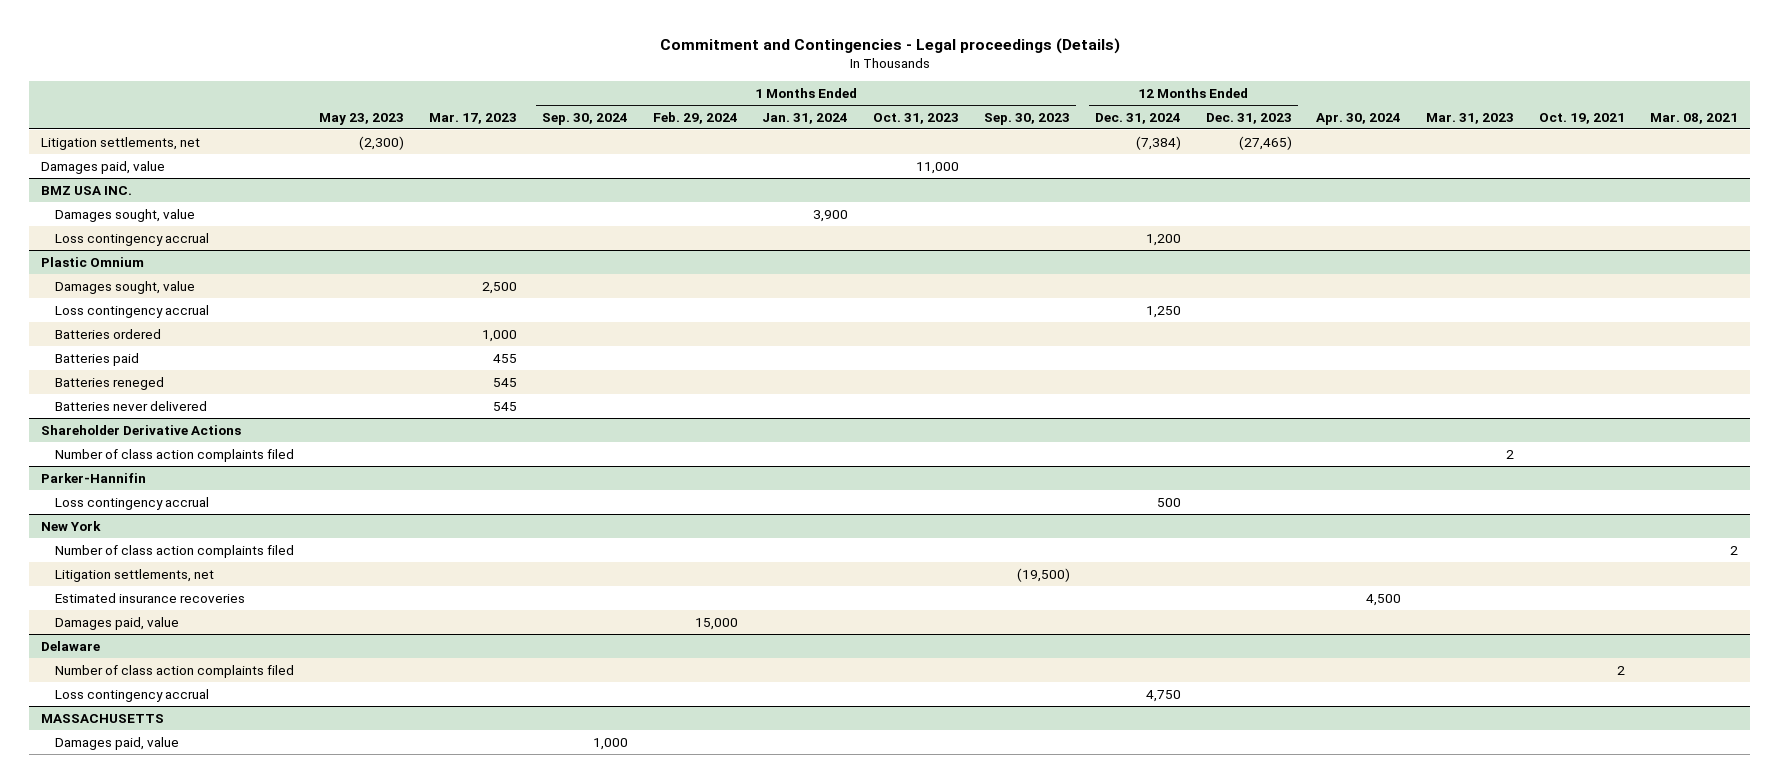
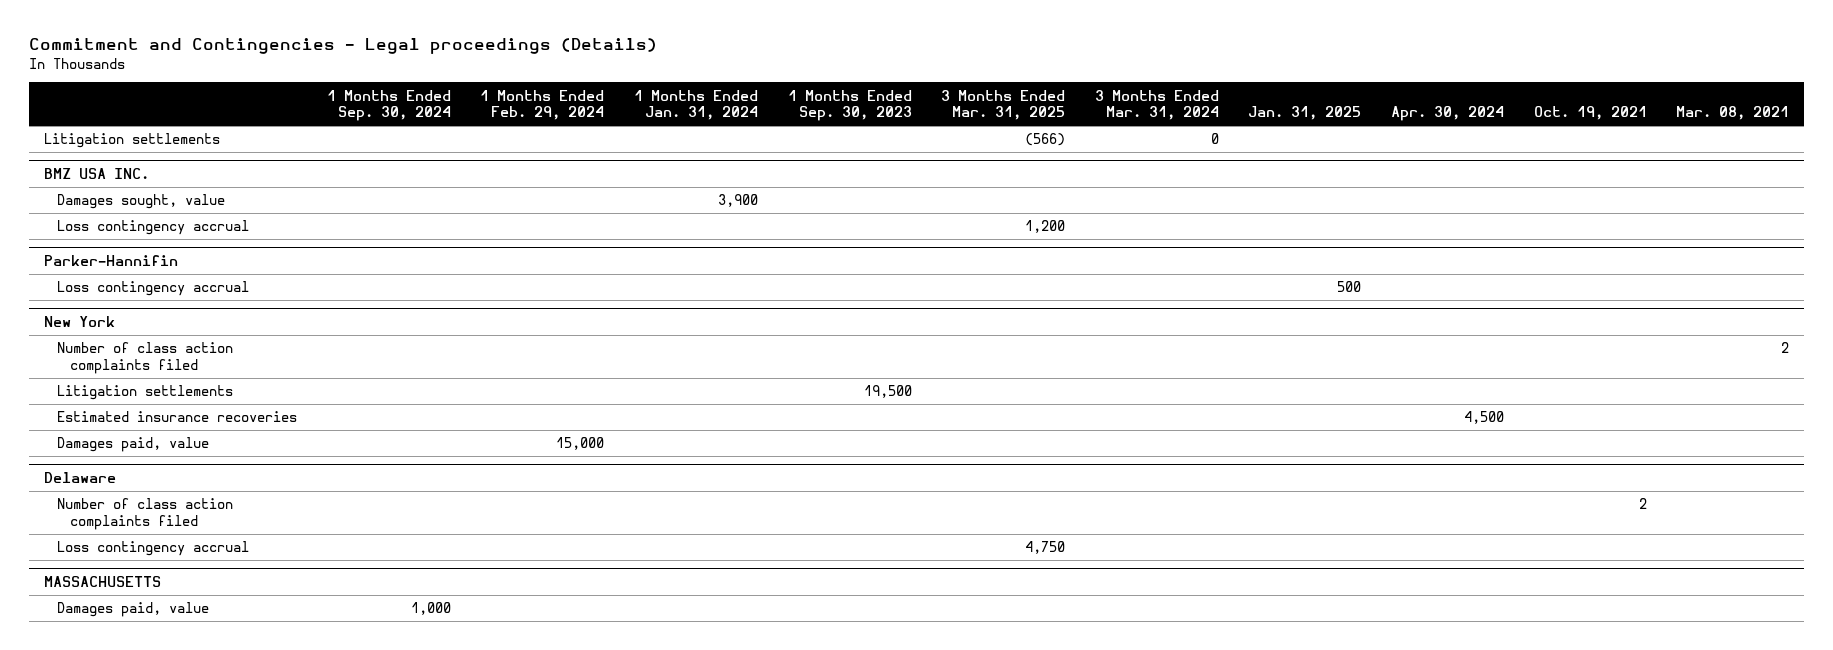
- | May 23, 2023 | Mar. 17, 2023 | 1 Months Ended Sep. 30, 2024 | 1 Months Ended Feb. 29, 2024 | 1 Months Ended Jan. 31, 2024 | 1 Months Ended Oct. 31, 2023 | 1 Months Ended Sep. 30, 2023 | 12 Months Ended Dec. 31, 2024 | 12 Months Ended Dec. 31, 2023 | Apr. 30, 2024 | Mar. 31, 2023 | Oct. 19, 2021 | Mar. 08, 2021
+ | 1 Months Ended Sep. 30, 2024 | 1 Months Ended Feb. 29, 2024 | 1 Months Ended Jan. 31, 2024 | 1 Months Ended Sep. 30, 2023 | 3 Months Ended Mar. 31, 2025 | 3 Months Ended Mar. 31, 2024 | Jan. 31, 2025 | Apr. 30, 2024 | Oct. 19, 2021 | Mar. 08, 2021
- Litigation settlements, net | (2,300) | | | | | | | (7,384) | (27,465) | | | |
- Damages paid, value | | | | | | 11,000 | | | | | | |
+ Litigation settlements | | | | | (566) | 0 | | | |
- Plastic Omnium
- Damages sought, value | | 2,500 | | | | | | | | | | |
- Loss contingency accrual | | | | | | | | 1,250 | | | | |
- Batteries ordered | | 1,000 | | | | | | | | | | |
- Batteries paid | | 455 | | | | | | | | | | |
- Batteries reneged | | 545 | | | | | | | | | | |
- Batteries never delivered | | 545 | | | | | | | | | | |
- Shareholder Derivative Actions
- Number of class action complaints filed | | | | | | | | | | | 2 | |
@ New York
- Litigation settlements, net | | | | | | | (19,500) | | | | | |
+ Litigation settlements | | | | 19,500 | | | | | |

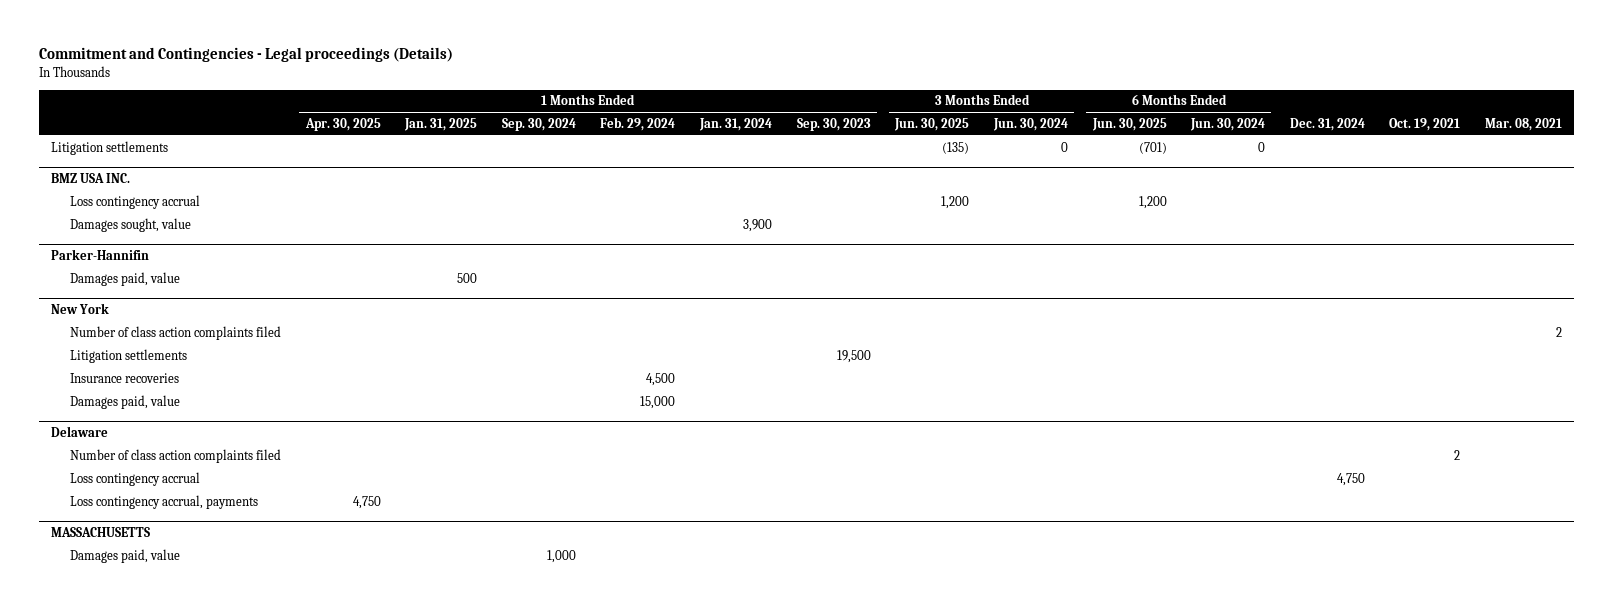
- | 1 Months Ended Sep. 30, 2024 | 1 Months Ended Feb. 29, 2024 | 1 Months Ended Jan. 31, 2024 | 1 Months Ended Sep. 30, 2023 | 3 Months Ended Mar. 31, 2025 | 3 Months Ended Mar. 31, 2024 | Jan. 31, 2025 | Apr. 30, 2024 | Oct. 19, 2021 | Mar. 08, 2021
+ | 1 Months Ended Apr. 30, 2025 | 1 Months Ended Jan. 31, 2025 | 1 Months Ended Sep. 30, 2024 | 1 Months Ended Feb. 29, 2024 | 1 Months Ended Jan. 31, 2024 | 1 Months Ended Sep. 30, 2023 | 3 Months Ended Jun. 30, 2025 | 3 Months Ended Jun. 30, 2024 | 6 Months Ended Jun. 30, 2025 | 6 Months Ended Jun. 30, 2024 | Dec. 31, 2024 | Oct. 19, 2021 | Mar. 08, 2021
@ BMZ USA INC.
moved down: Damages sought, value | | | | | 3,900 | | | | | | | |
@ Parker-Hannifin
- Loss contingency accrual | | | | | | | 500 | | |
+ Damages paid, value | | 500 | | | | | | | | | | |
@ New York
- Estimated insurance recoveries | | | | | | | | 4,500 | |
+ Insurance recoveries | | | | 4,500 | | | | | | | | |
@ Delaware
+ Loss contingency accrual, payments | 4,750 | | | | | | | | | | | |

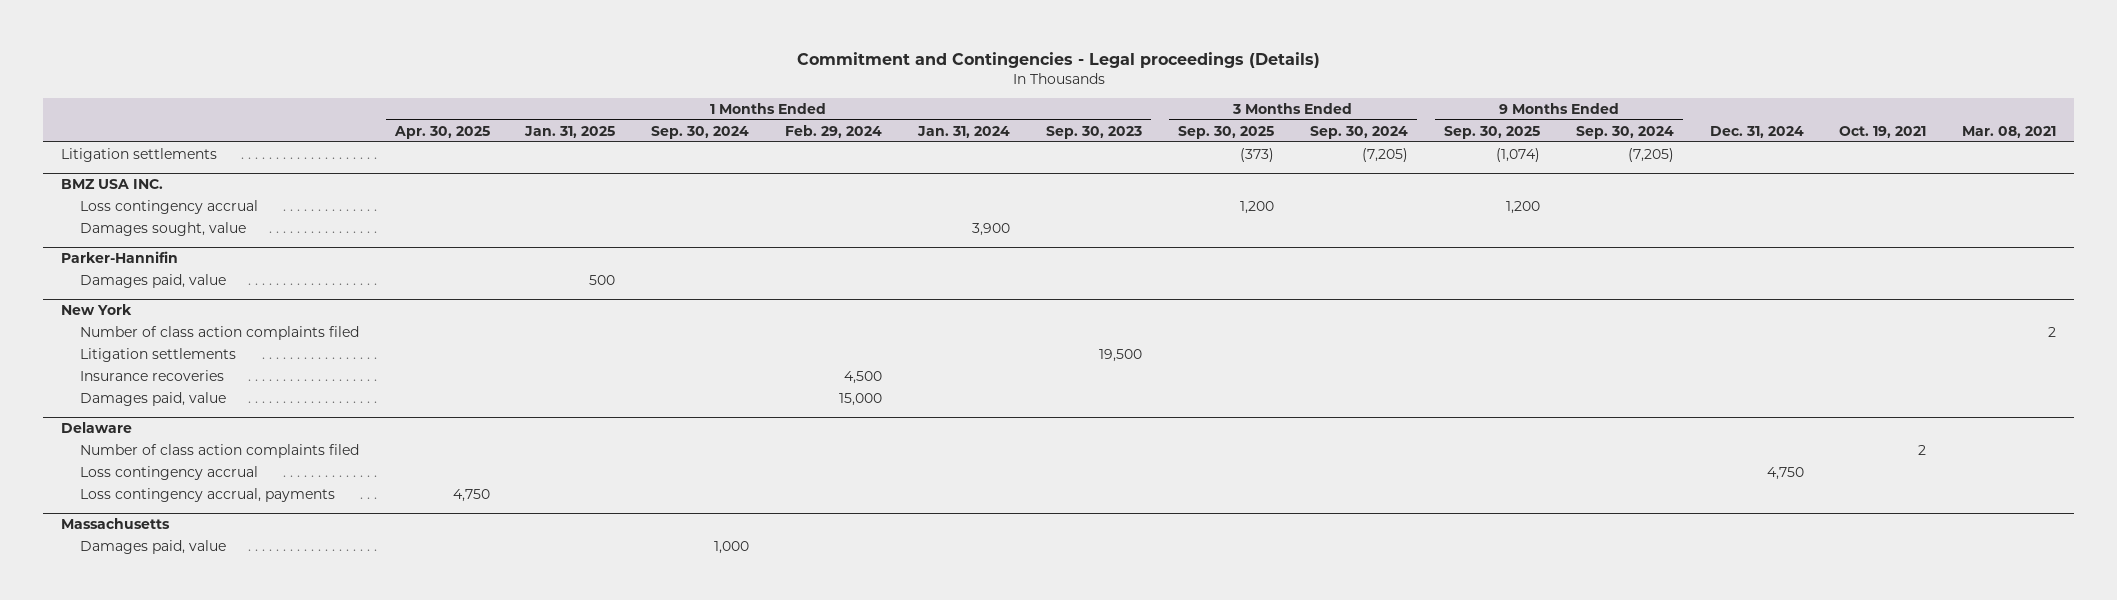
- | 1 Months Ended Apr. 30, 2025 | 1 Months Ended Jan. 31, 2025 | 1 Months Ended Sep. 30, 2024 | 1 Months Ended Feb. 29, 2024 | 1 Months Ended Jan. 31, 2024 | 1 Months Ended Sep. 30, 2023 | 3 Months Ended Jun. 30, 2025 | 3 Months Ended Jun. 30, 2024 | 6 Months Ended Jun. 30, 2025 | 6 Months Ended Jun. 30, 2024 | Dec. 31, 2024 | Oct. 19, 2021 | Mar. 08, 2021
+ | 1 Months Ended Apr. 30, 2025 | 1 Months Ended Jan. 31, 2025 | 1 Months Ended Sep. 30, 2024 | 1 Months Ended Feb. 29, 2024 | 1 Months Ended Jan. 31, 2024 | 1 Months Ended Sep. 30, 2023 | 3 Months Ended Sep. 30, 2025 | 3 Months Ended Sep. 30, 2024 | 9 Months Ended Sep. 30, 2025 | 9 Months Ended Sep. 30, 2024 | Dec. 31, 2024 | Oct. 19, 2021 | Mar. 08, 2021
- MASSACHUSETTS
+ Massachusetts

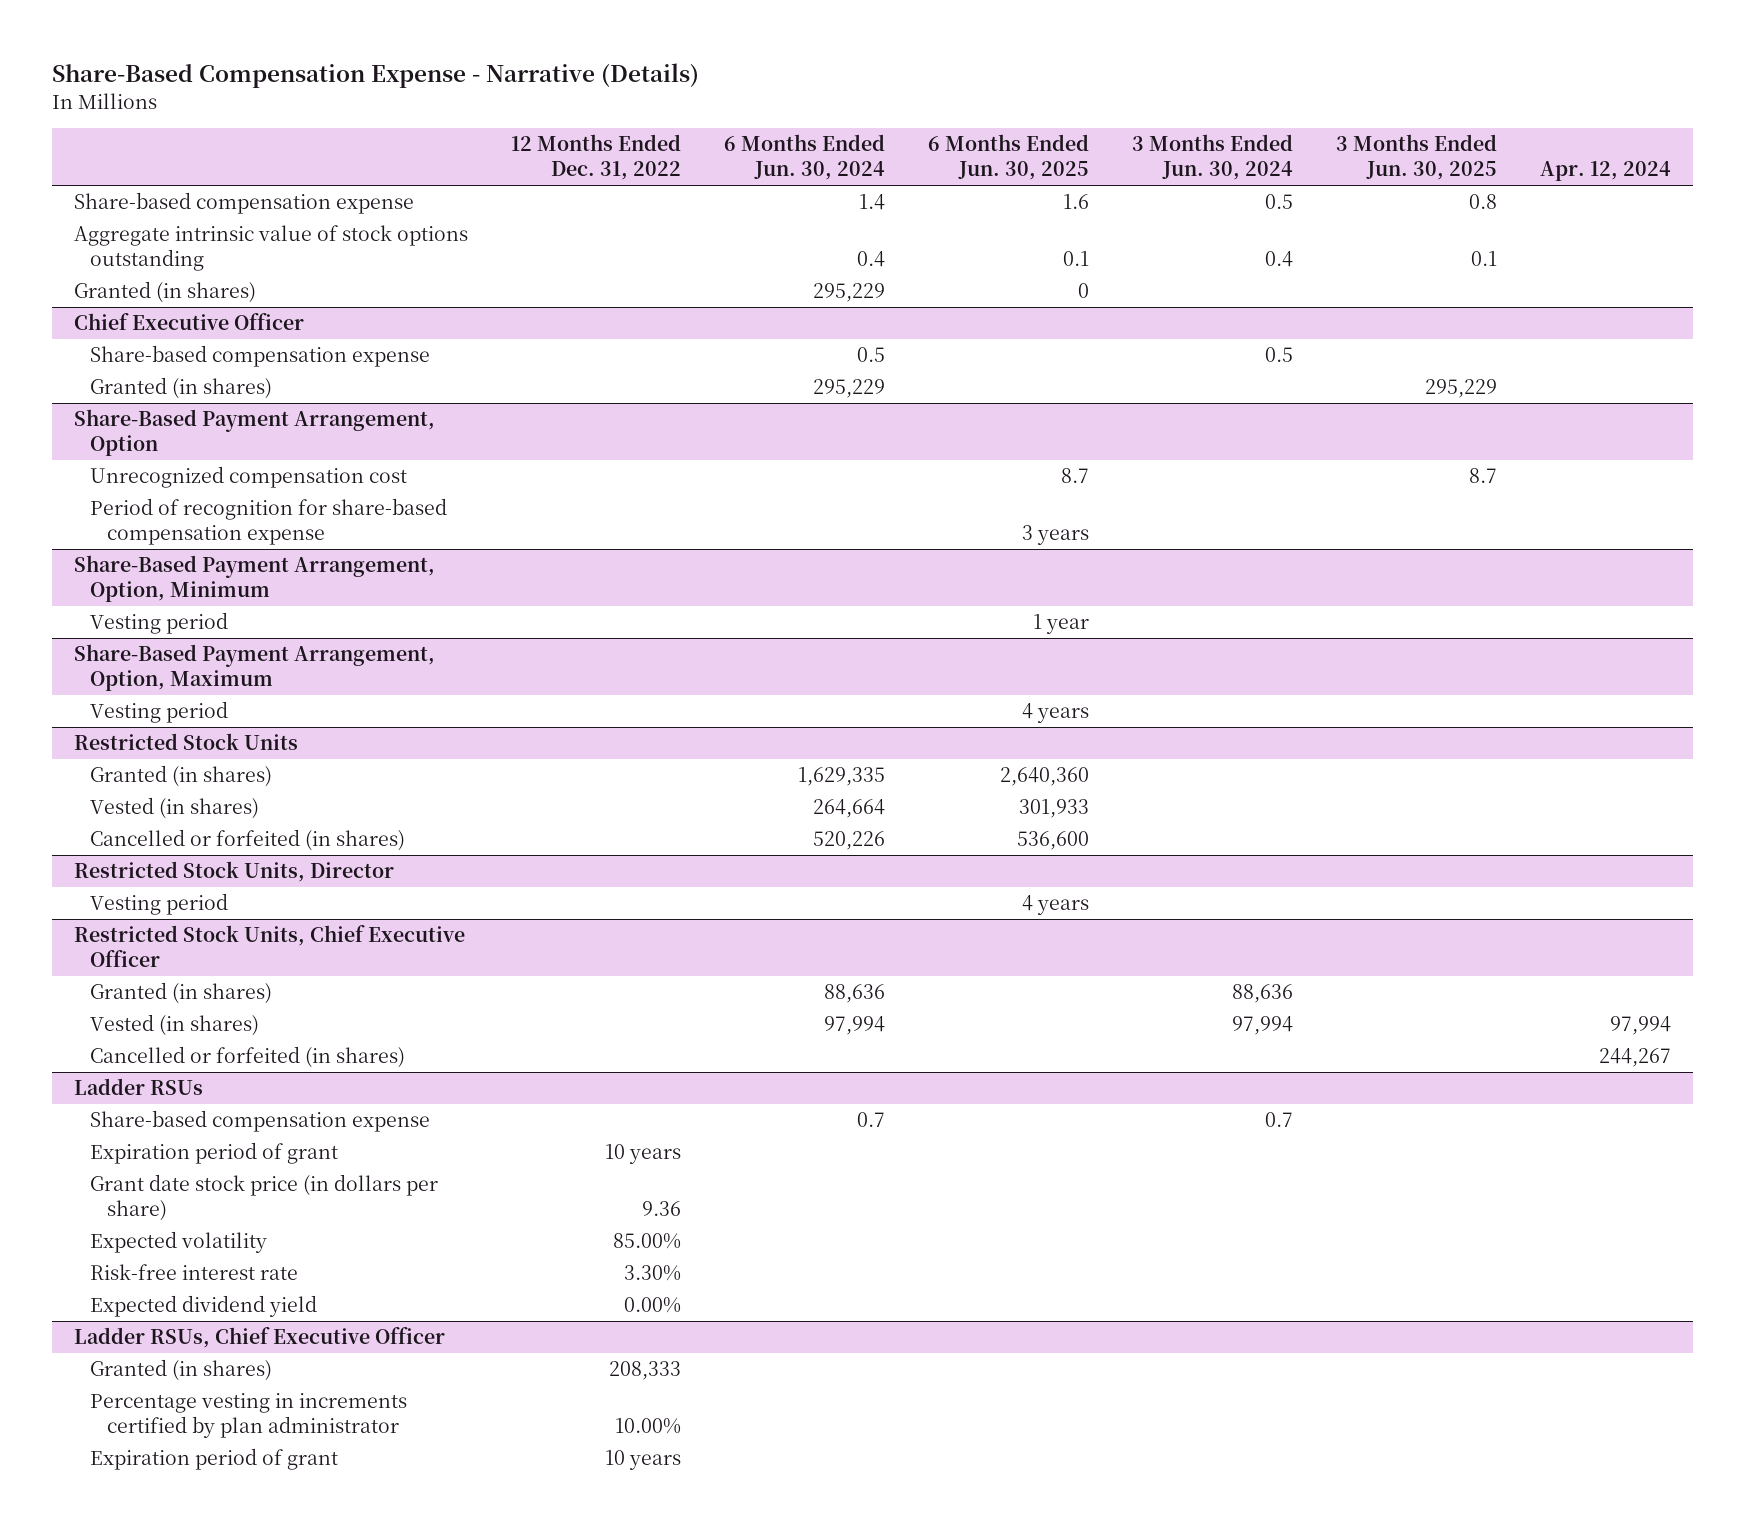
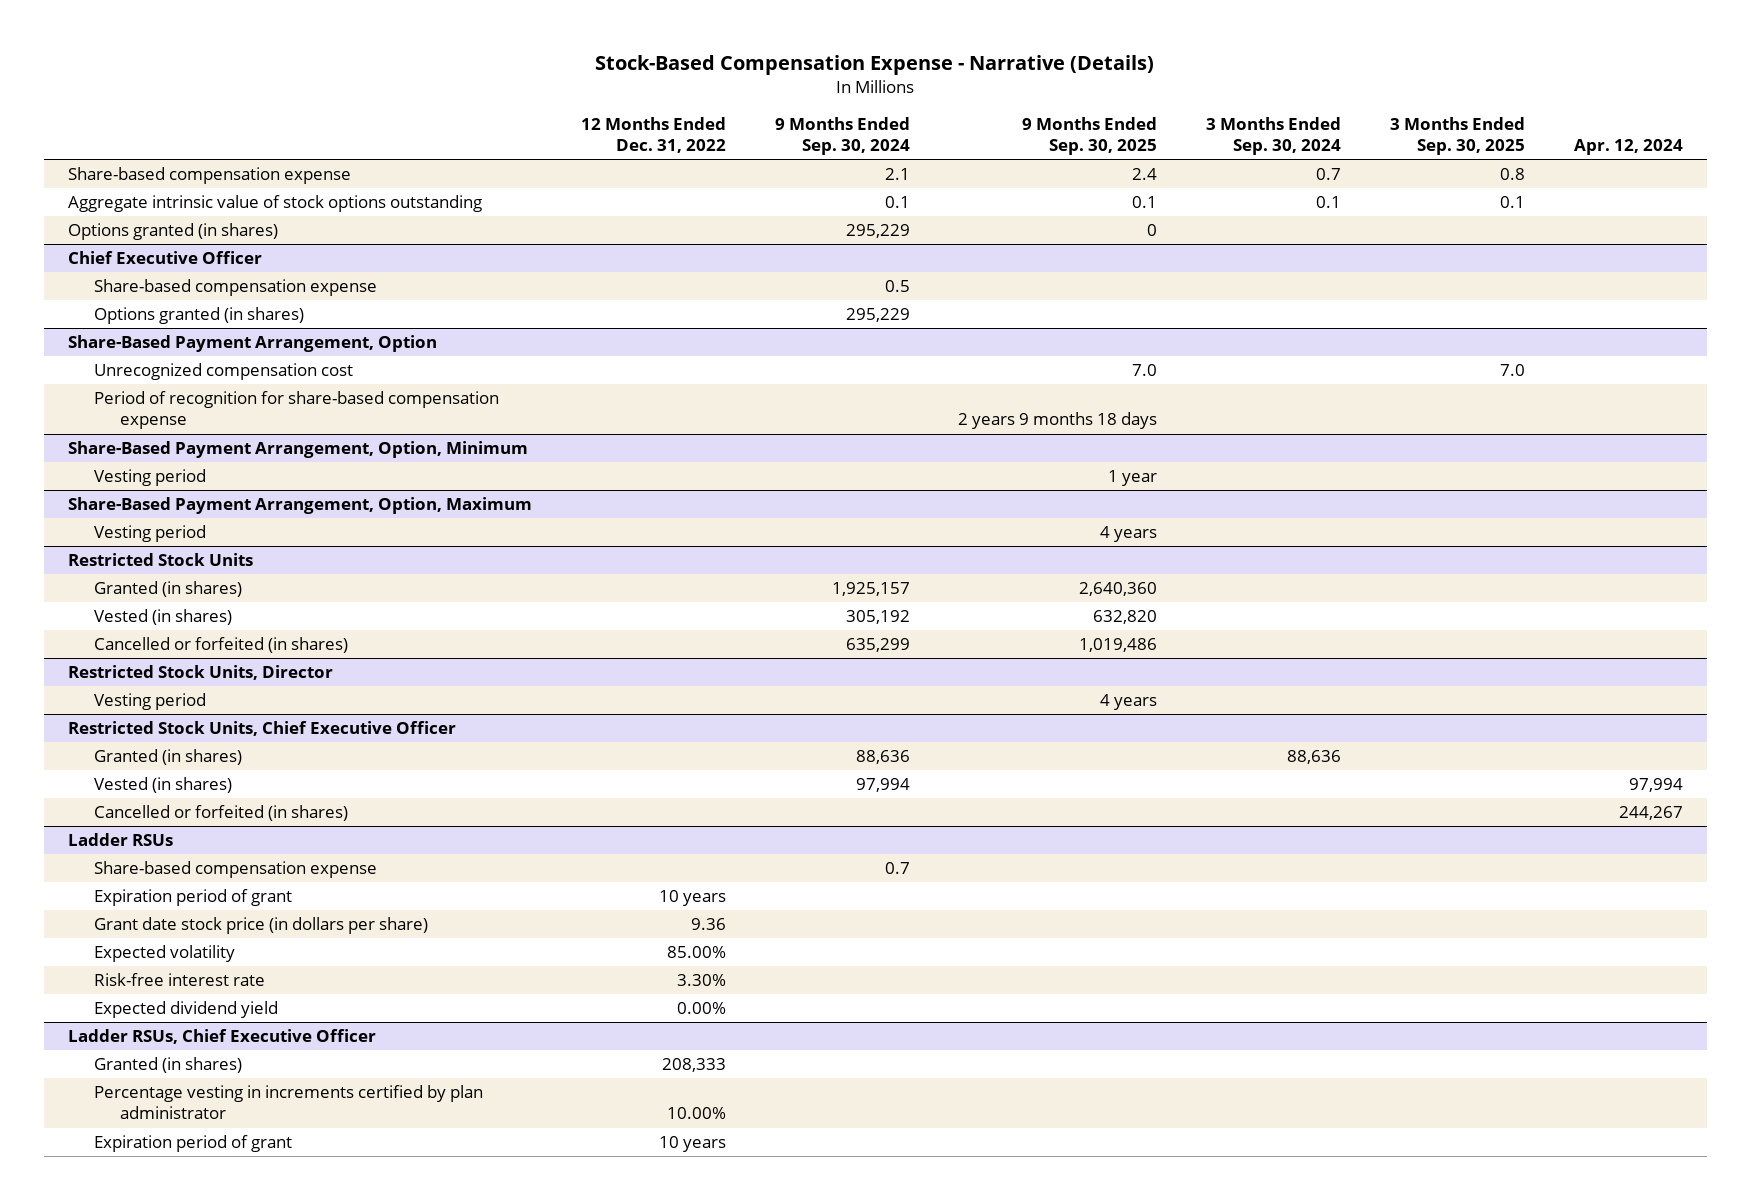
- Share-Based Compensation Expense - Narrative (Details)
+ Stock-Based Compensation Expense - Narrative (Details)
- | 12 Months Ended Dec. 31, 2022 | 6 Months Ended Jun. 30, 2024 | 6 Months Ended Jun. 30, 2025 | 3 Months Ended Jun. 30, 2024 | 3 Months Ended Jun. 30, 2025 | Apr. 12, 2024
+ | 12 Months Ended Dec. 31, 2022 | 9 Months Ended Sep. 30, 2024 | 9 Months Ended Sep. 30, 2025 | 3 Months Ended Sep. 30, 2024 | 3 Months Ended Sep. 30, 2025 | Apr. 12, 2024
- Granted (in shares) | | 295,229 | 0 | | |
+ Options granted (in shares) | | 295,229 | 0 | | |
@ Chief Executive Officer
- Granted (in shares) | | 295,229 | | | 295,229 |
+ Options granted (in shares) | | 295,229 | | | |

